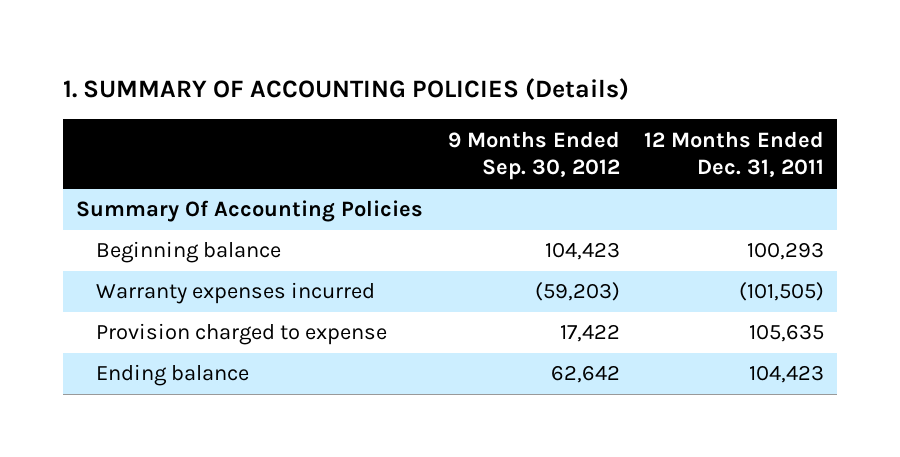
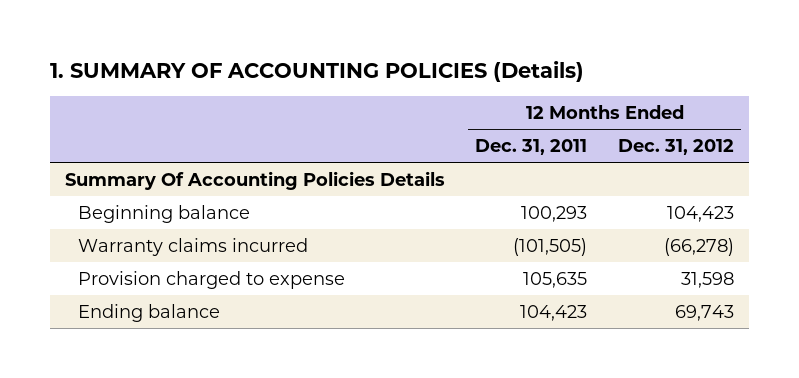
- | 9 Months Ended Sep. 30, 2012 | 12 Months Ended Dec. 31, 2011
+ | 12 Months Ended Dec. 31, 2011 | 12 Months Ended Dec. 31, 2012
- Summary Of Accounting Policies
+ Summary Of Accounting Policies Details
- Warranty expenses incurred | (59,203) | (101,505)
+ Warranty claims incurred | (101,505) | (66,278)

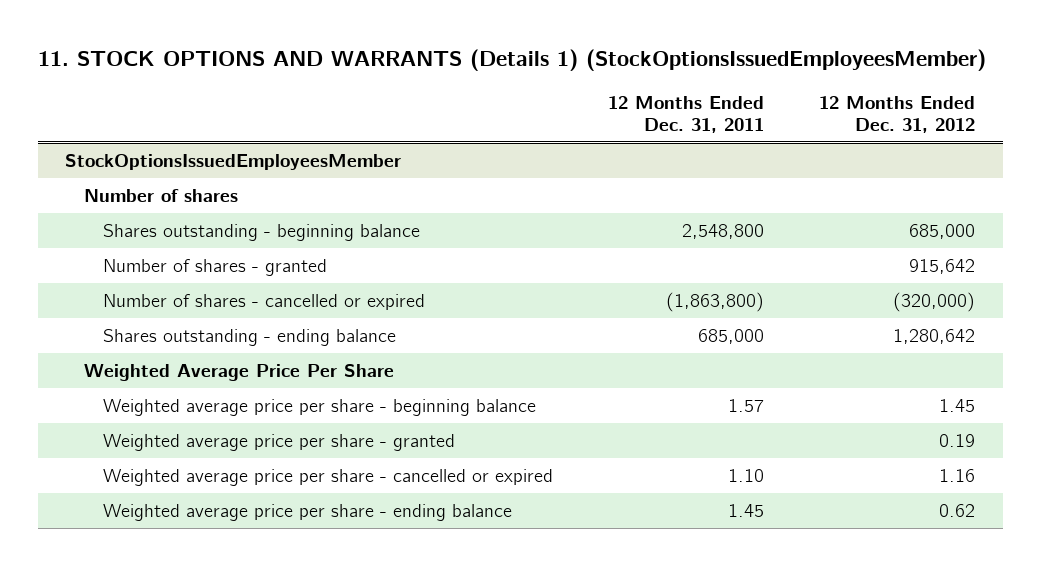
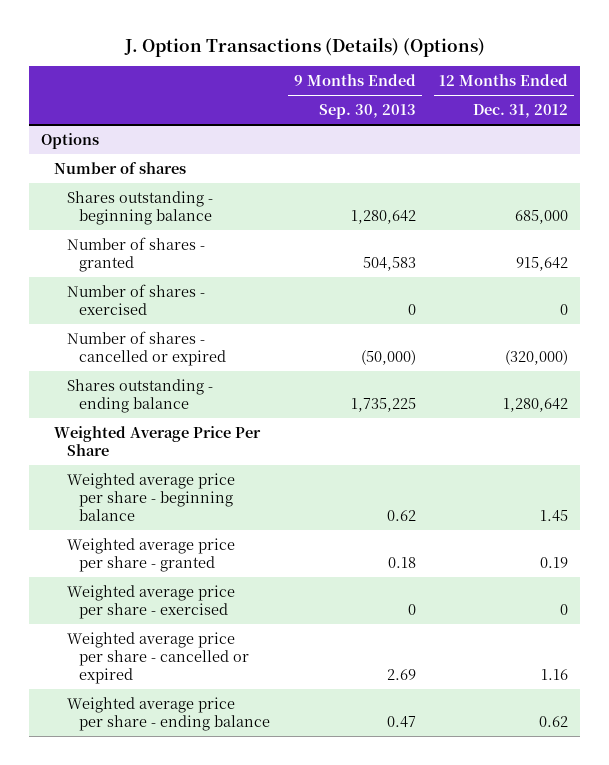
- 11. STOCK OPTIONS AND WARRANTS (Details 1) (StockOptionsIssuedEmployeesMember)
+ J. Option Transactions (Details) (Options)
- | 12 Months Ended Dec. 31, 2011 | 12 Months Ended Dec. 31, 2012
+ | 9 Months Ended Sep. 30, 2013 | 12 Months Ended Dec. 31, 2012
- StockOptionsIssuedEmployeesMember
+ Options
+ Number of shares - exercised | 0 | 0
+ Weighted average price per share - exercised | 0 | 0

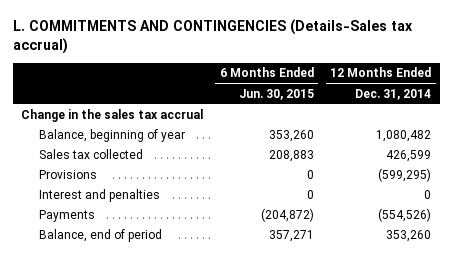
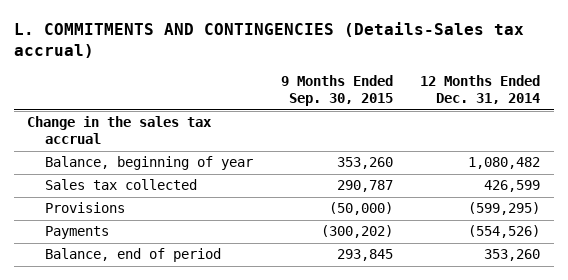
- | 6 Months Ended Jun. 30, 2015 | 12 Months Ended Dec. 31, 2014
+ | 9 Months Ended Sep. 30, 2015 | 12 Months Ended Dec. 31, 2014
- Interest and penalties | 0 | 0

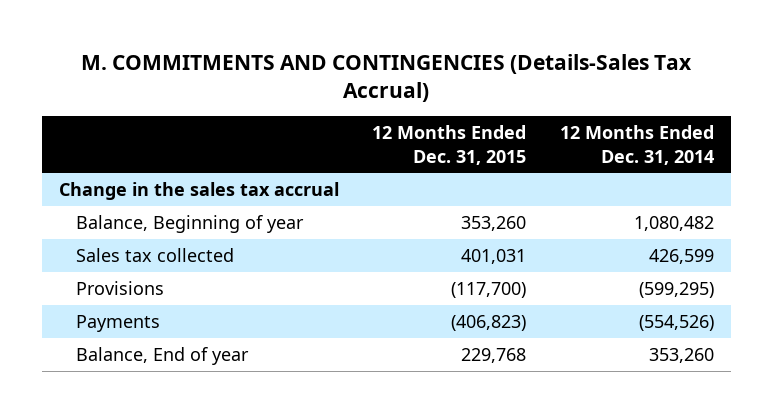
- L. COMMITMENTS AND CONTINGENCIES (Details-Sales tax accrual)
+ M. COMMITMENTS AND CONTINGENCIES (Details-Sales Tax Accrual)
- | 9 Months Ended Sep. 30, 2015 | 12 Months Ended Dec. 31, 2014
+ | 12 Months Ended Dec. 31, 2015 | 12 Months Ended Dec. 31, 2014
- Balance, beginning of year | 353,260 | 1,080,482
+ Balance, Beginning of year | 353,260 | 1,080,482
- Balance, end of period | 293,845 | 353,260
+ Balance, End of year | 229,768 | 353,260

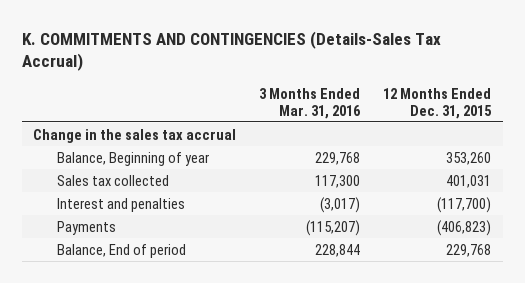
- M. COMMITMENTS AND CONTINGENCIES (Details-Sales Tax Accrual)
+ K. COMMITMENTS AND CONTINGENCIES (Details-Sales Tax Accrual)
- | 12 Months Ended Dec. 31, 2015 | 12 Months Ended Dec. 31, 2014
+ | 3 Months Ended Mar. 31, 2016 | 12 Months Ended Dec. 31, 2015
- Provisions | (117,700) | (599,295)
+ Interest and penalties | (3,017) | (117,700)
- Balance, End of year | 229,768 | 353,260
+ Balance, End of period | 228,844 | 229,768

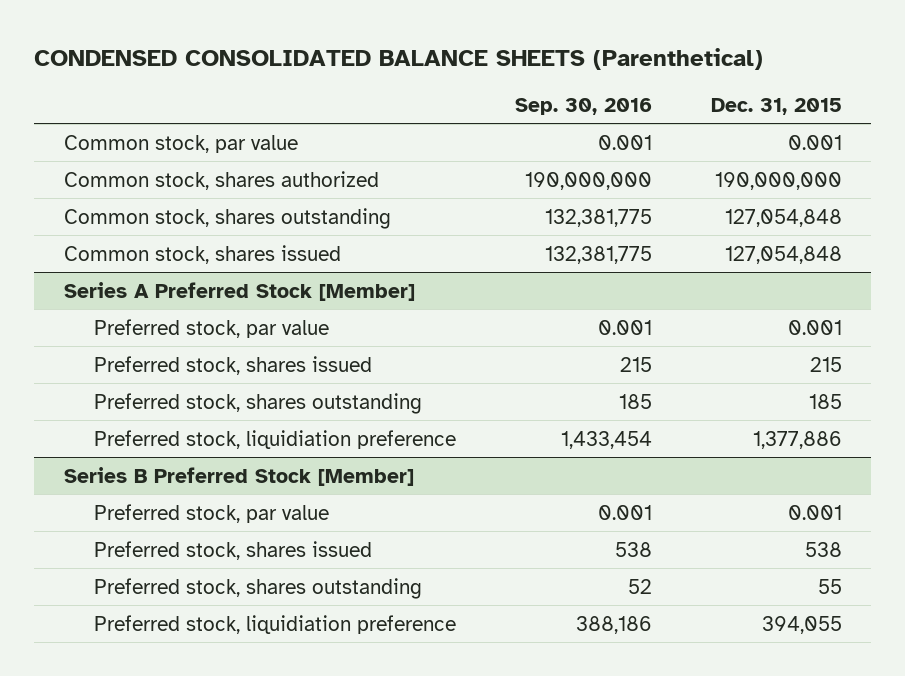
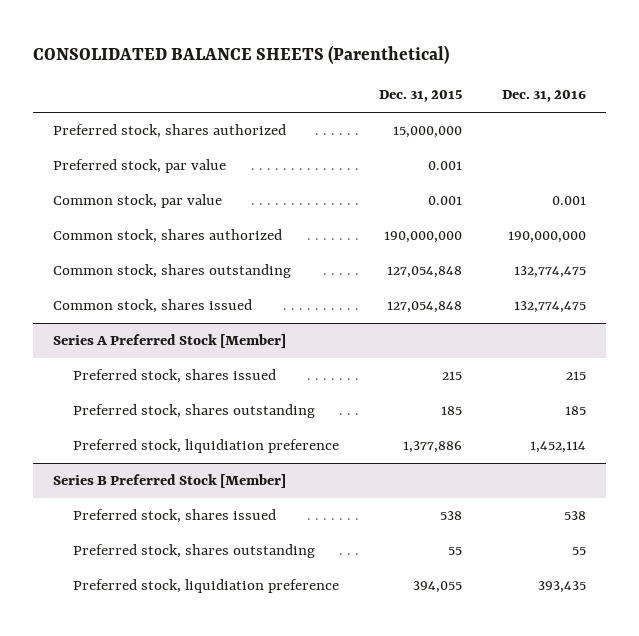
- CONDENSED CONSOLIDATED BALANCE SHEETS (Parenthetical)
+ CONSOLIDATED BALANCE SHEETS (Parenthetical)
- | Sep. 30, 2016 | Dec. 31, 2015
+ | Dec. 31, 2015 | Dec. 31, 2016
+ Preferred stock, shares authorized | 15,000,000 |
+ Preferred stock, par value | 0.001 |
@ Series A Preferred Stock [Member]
- Preferred stock, par value | 0.001 | 0.001
@ Series B Preferred Stock [Member]
- Preferred stock, par value | 0.001 | 0.001

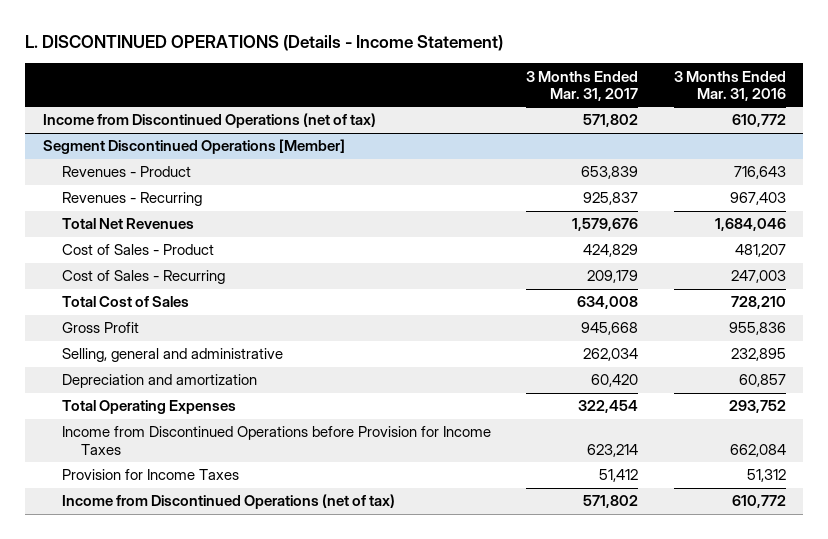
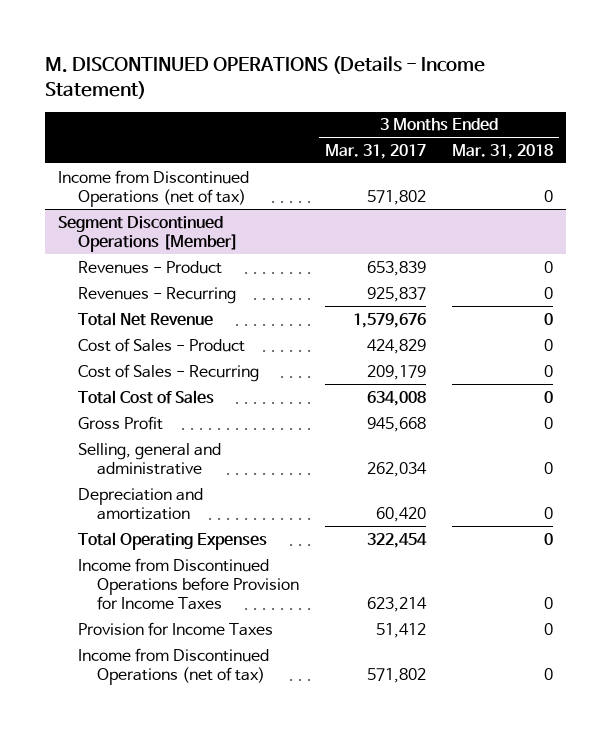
- L. DISCONTINUED OPERATIONS (Details - Income Statement)
+ M. DISCONTINUED OPERATIONS (Details - Income Statement)
- | 3 Months Ended Mar. 31, 2017 | 3 Months Ended Mar. 31, 2016
+ | 3 Months Ended Mar. 31, 2017 | 3 Months Ended Mar. 31, 2018
@ Segment Discontinued Operations [Member]
- Total Net Revenues | 1,579,676 | 1,684,046
+ Total Net Revenue | 1,579,676 | 0

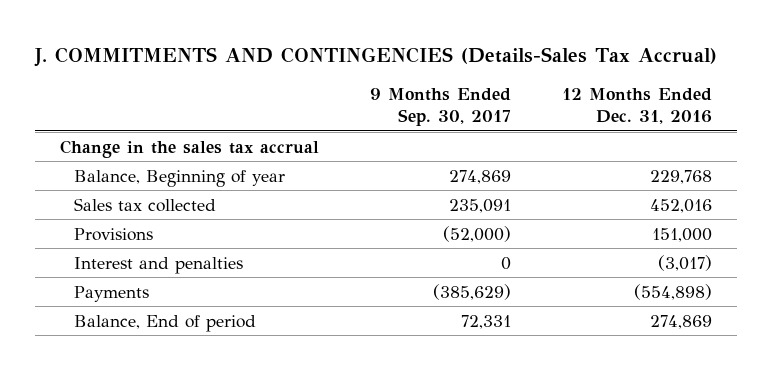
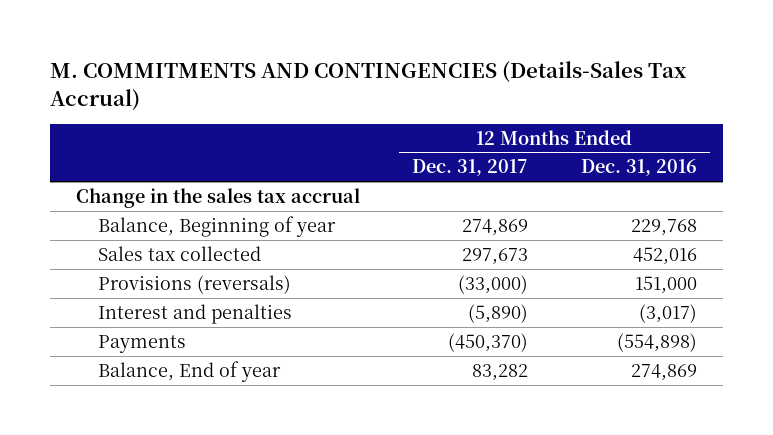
- J. COMMITMENTS AND CONTINGENCIES (Details-Sales Tax Accrual)
+ M. COMMITMENTS AND CONTINGENCIES (Details-Sales Tax Accrual)
- | 9 Months Ended Sep. 30, 2017 | 12 Months Ended Dec. 31, 2016
+ | 12 Months Ended Dec. 31, 2017 | 12 Months Ended Dec. 31, 2016
- Provisions | (52,000) | 151,000
+ Provisions (reversals) | (33,000) | 151,000
- Balance, End of period | 72,331 | 274,869
+ Balance, End of year | 83,282 | 274,869

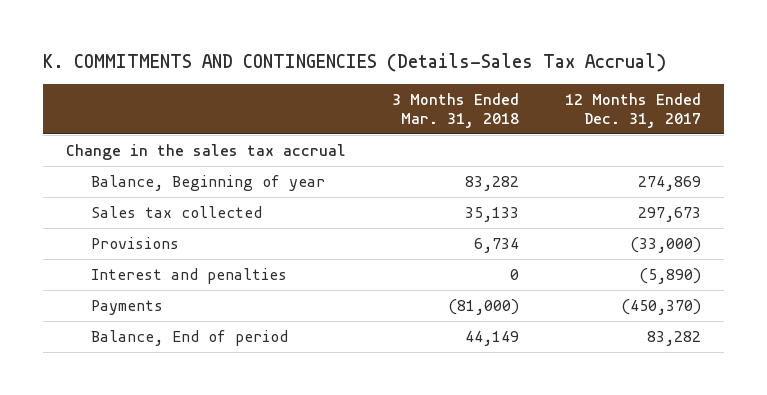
- M. COMMITMENTS AND CONTINGENCIES (Details-Sales Tax Accrual)
+ K. COMMITMENTS AND CONTINGENCIES (Details-Sales Tax Accrual)
- | 12 Months Ended Dec. 31, 2017 | 12 Months Ended Dec. 31, 2016
+ | 3 Months Ended Mar. 31, 2018 | 12 Months Ended Dec. 31, 2017
- Provisions (reversals) | (33,000) | 151,000
+ Provisions | 6,734 | (33,000)
- Balance, End of year | 83,282 | 274,869
+ Balance, End of period | 44,149 | 83,282

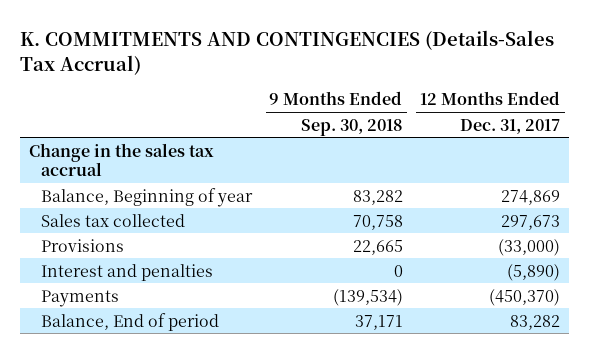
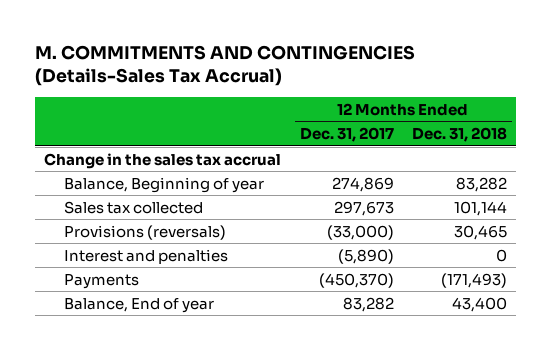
- K. COMMITMENTS AND CONTINGENCIES (Details-Sales Tax Accrual)
+ M. COMMITMENTS AND CONTINGENCIES (Details-Sales Tax Accrual)
- | 9 Months Ended Sep. 30, 2018 | 12 Months Ended Dec. 31, 2017
+ | 12 Months Ended Dec. 31, 2017 | 12 Months Ended Dec. 31, 2018
- Provisions | 22,665 | (33,000)
+ Provisions (reversals) | (33,000) | 30,465
- Balance, End of period | 37,171 | 83,282
+ Balance, End of year | 83,282 | 43,400

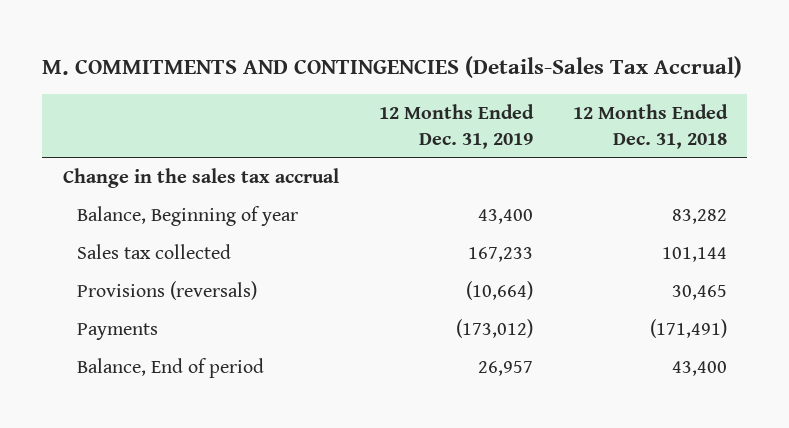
- | 12 Months Ended Dec. 31, 2017 | 12 Months Ended Dec. 31, 2018
+ | 12 Months Ended Dec. 31, 2019 | 12 Months Ended Dec. 31, 2018
- Interest and penalties | (5,890) | 0
- Payments | (450,370) | (171,493)
- Balance, End of year | 83,282 | 43,400
+ Payments | (173,012) | (171,491)
+ Balance, End of period | 26,957 | 43,400

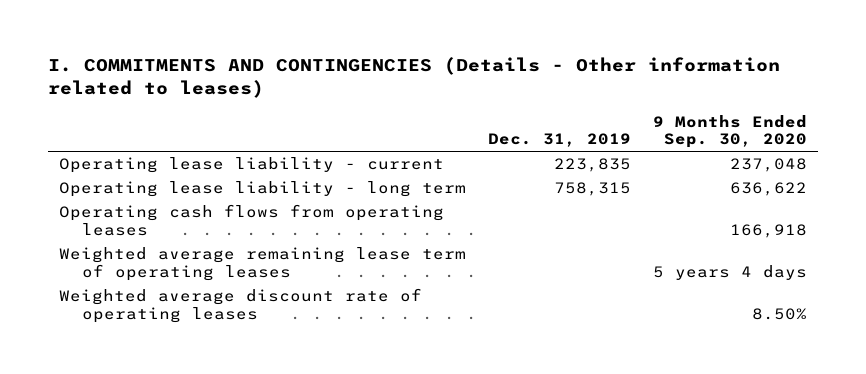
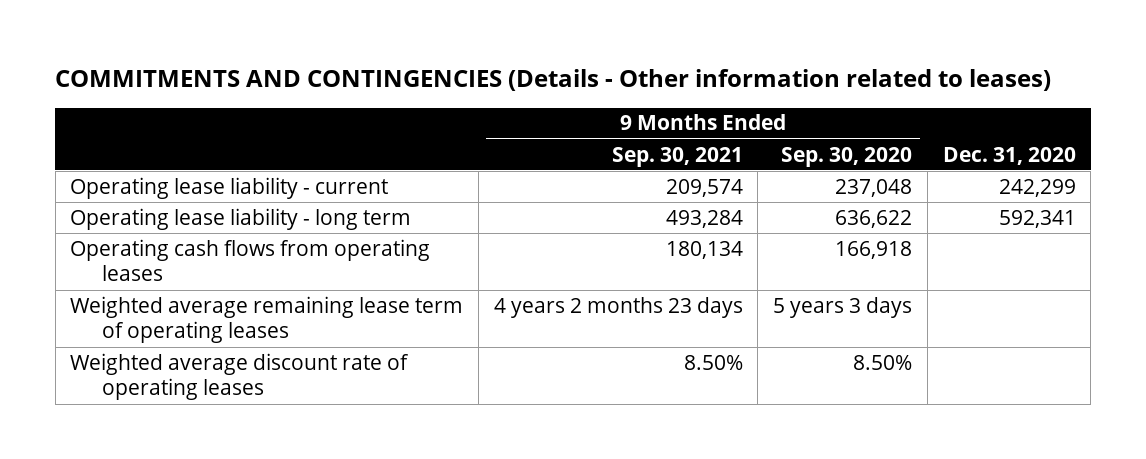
- I. COMMITMENTS AND CONTINGENCIES (Details - Other information related to leases)
+ COMMITMENTS AND CONTINGENCIES (Details - Other information related to leases)
- | Dec. 31, 2019 | 9 Months Ended Sep. 30, 2020
+ | 9 Months Ended Sep. 30, 2021 | 9 Months Ended Sep. 30, 2020 | Dec. 31, 2020
- Weighted average remaining lease term of operating leases | | 5 years 4 days
+ Weighted average remaining lease term of operating leases | 4 years 2 months 23 days | 5 years 3 days |

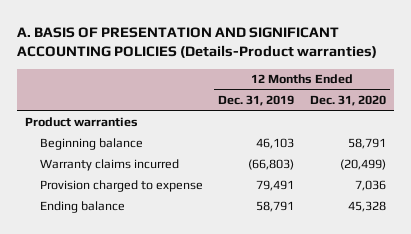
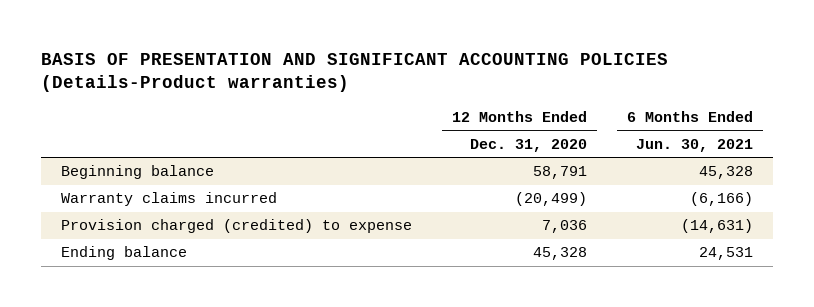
- A. BASIS OF PRESENTATION AND SIGNIFICANT ACCOUNTING POLICIES (Details-Product warranties)
+ BASIS OF PRESENTATION AND SIGNIFICANT ACCOUNTING POLICIES (Details-Product warranties)
- | 12 Months Ended Dec. 31, 2019 | 12 Months Ended Dec. 31, 2020
+ | 12 Months Ended Dec. 31, 2020 | 6 Months Ended Jun. 30, 2021
- Product warranties
- Provision charged to expense | 79,491 | 7,036
+ Provision charged (credited) to expense | 7,036 | (14,631)

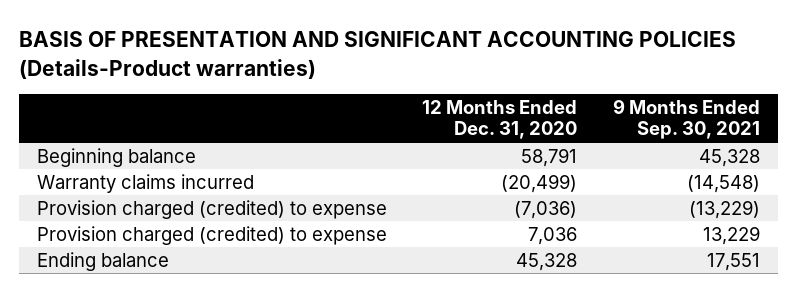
- | 12 Months Ended Dec. 31, 2020 | 6 Months Ended Jun. 30, 2021
+ | 12 Months Ended Dec. 31, 2020 | 9 Months Ended Sep. 30, 2021
+ Provision charged (credited) to expense | (7,036) | (13,229)

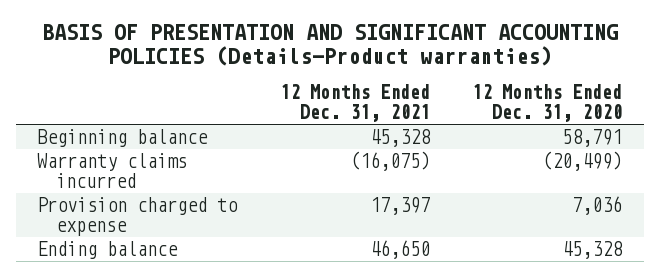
- | 12 Months Ended Dec. 31, 2020 | 9 Months Ended Sep. 30, 2021
+ | 12 Months Ended Dec. 31, 2021 | 12 Months Ended Dec. 31, 2020
- Provision charged (credited) to expense | (7,036) | (13,229)
- Provision charged (credited) to expense | 7,036 | 13,229
+ Provision charged to expense | 17,397 | 7,036

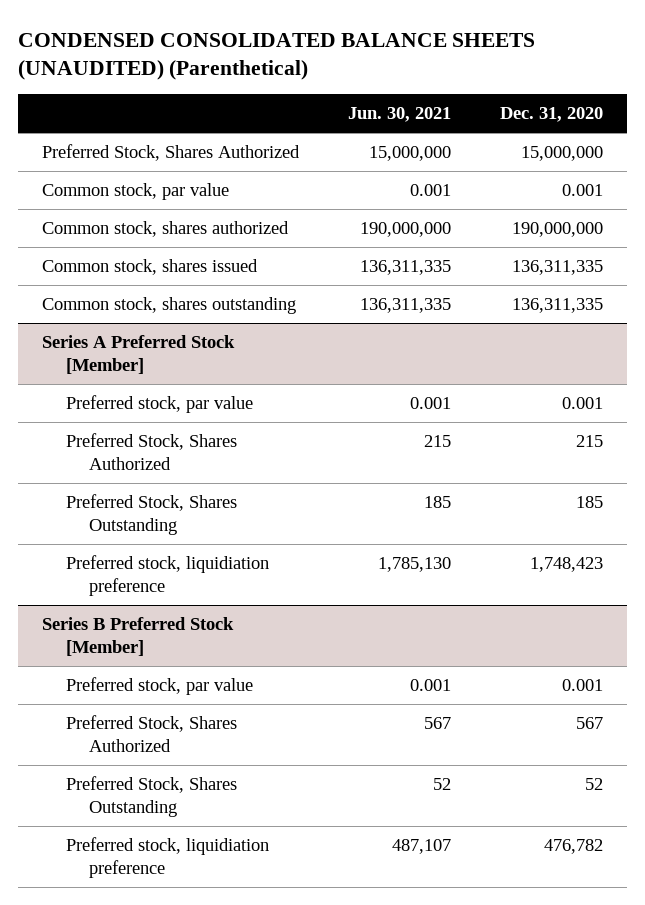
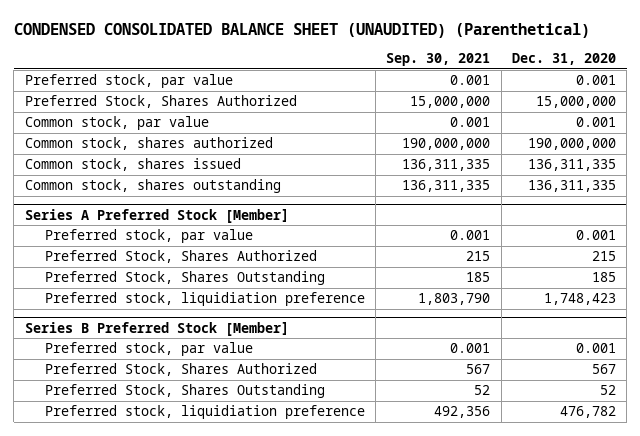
- CONDENSED CONSOLIDATED BALANCE SHEETS (UNAUDITED) (Parenthetical)
+ CONDENSED CONSOLIDATED BALANCE SHEET (UNAUDITED) (Parenthetical)
- | Jun. 30, 2021 | Dec. 31, 2020
+ | Sep. 30, 2021 | Dec. 31, 2020
+ Preferred stock, par value | 0.001 | 0.001

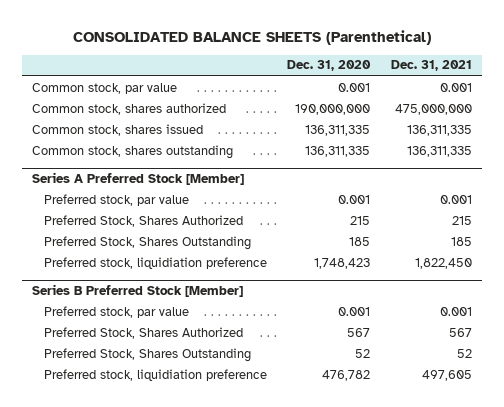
- CONDENSED CONSOLIDATED BALANCE SHEET (UNAUDITED) (Parenthetical)
+ CONSOLIDATED BALANCE SHEETS (Parenthetical)
- | Sep. 30, 2021 | Dec. 31, 2020
+ | Dec. 31, 2020 | Dec. 31, 2021
- Preferred stock, par value | 0.001 | 0.001
- Preferred Stock, Shares Authorized | 15,000,000 | 15,000,000

